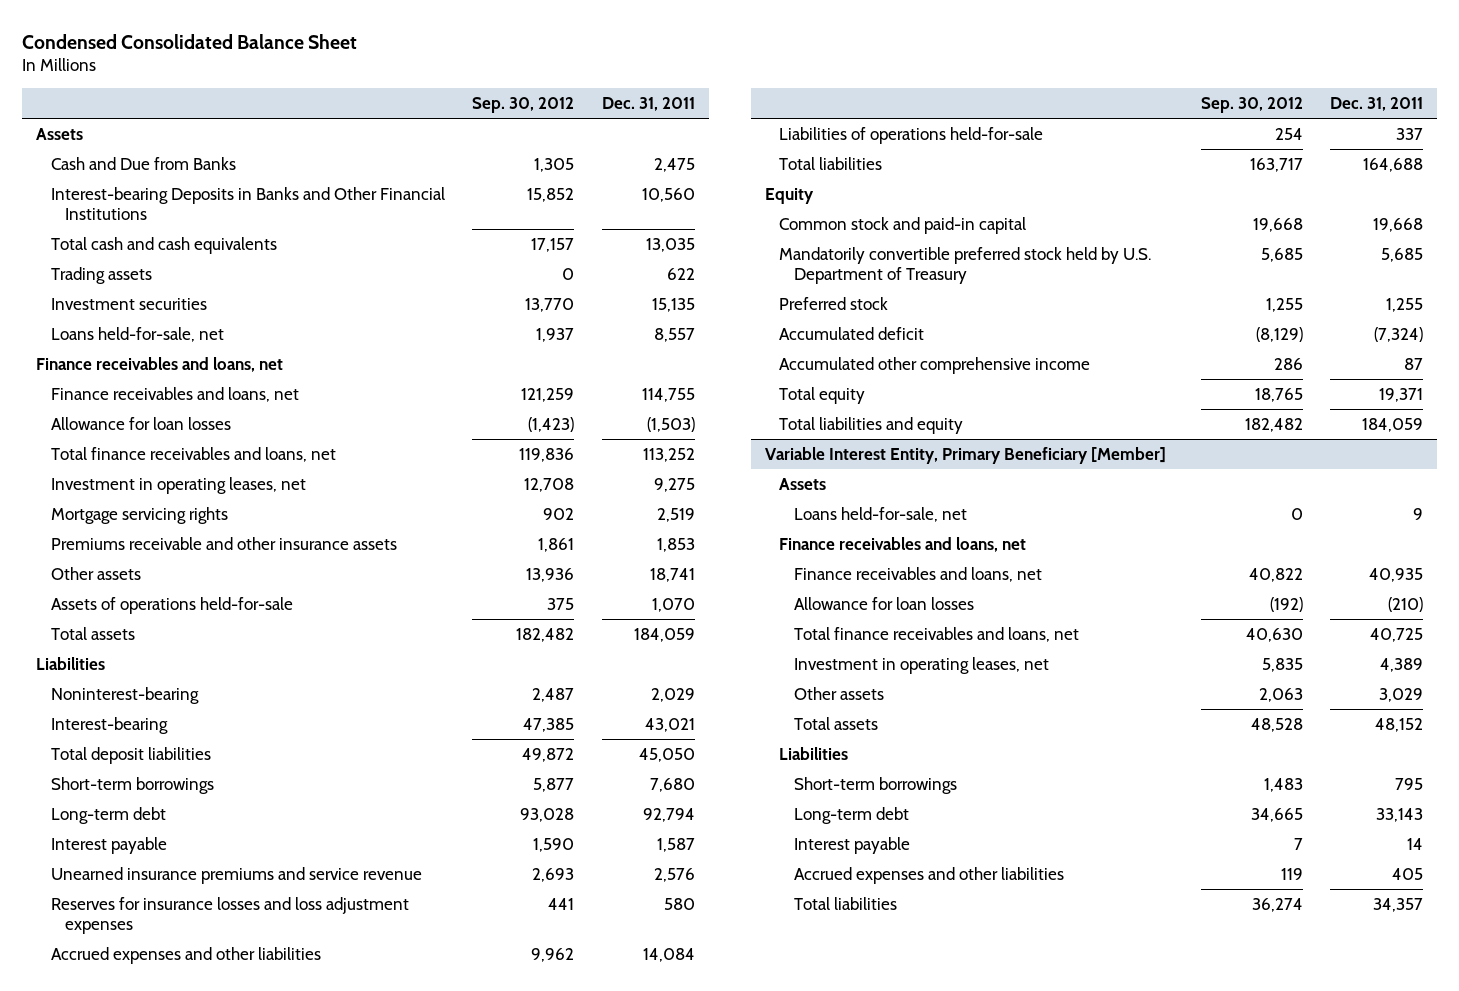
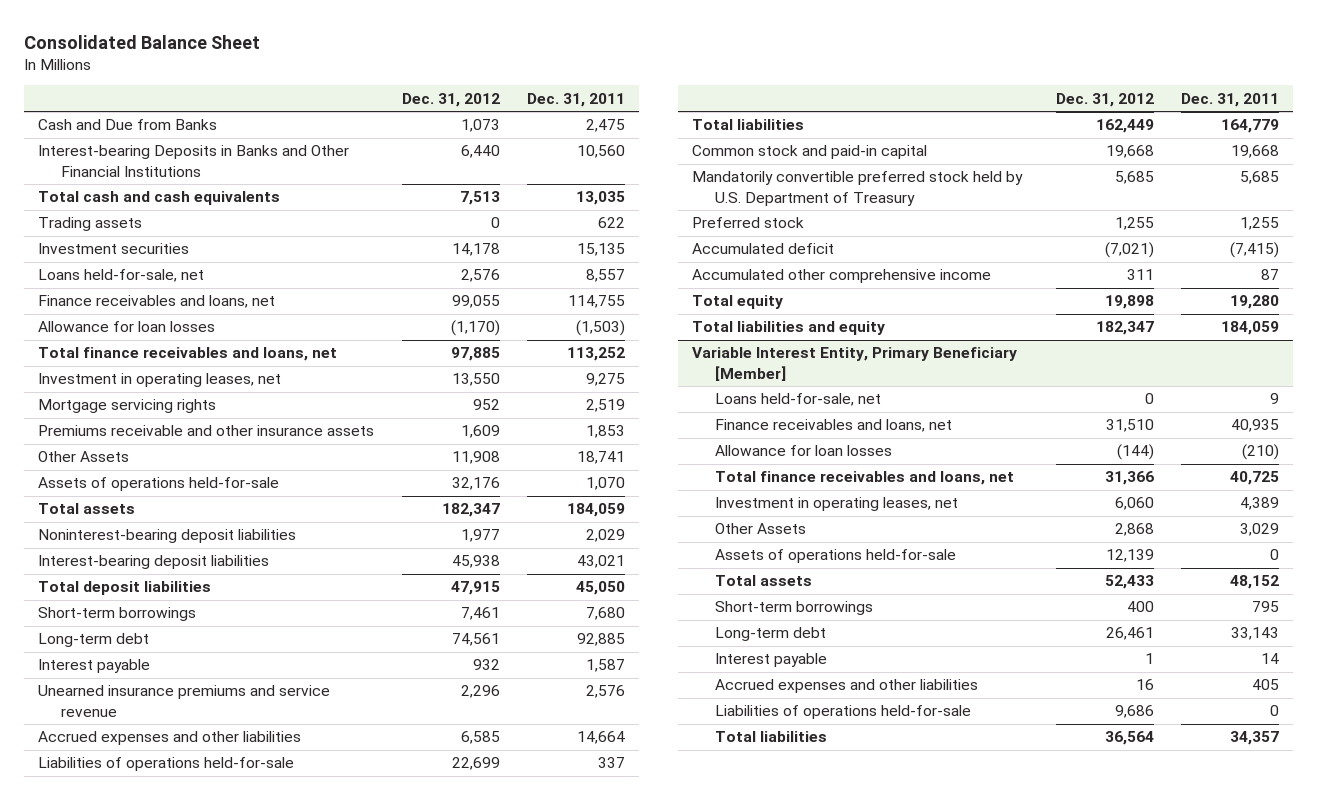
- Condensed Consolidated Balance Sheet
+ Consolidated Balance Sheet
- | Sep. 30, 2012 | Dec. 31, 2011
+ | Dec. 31, 2012 | Dec. 31, 2011
- Assets
- Finance receivables and loans, net
- Other assets | 13,936 | 18,741
+ Other Assets | 11,908 | 18,741
- Liabilities
- Noninterest-bearing | 2,487 | 2,029
- Interest-bearing | 47,385 | 43,021
+ Noninterest-bearing deposit liabilities | 1,977 | 2,029
+ Interest-bearing deposit liabilities | 45,938 | 43,021
- Long-term debt | 93,028 | 92,794
+ Long-term debt | 74,561 | 92,885
- Reserves for insurance losses and loss adjustment expenses | 441 | 580
- Accrued expenses and other liabilities | 9,962 | 14,084
+ Accrued expenses and other liabilities | 6,585 | 14,664
- Total liabilities | 163,717 | 164,688
- Equity
+ Total liabilities | 162,449 | 164,779
- Accumulated deficit | (8,129) | (7,324)
+ Accumulated deficit | (7,021) | (7,415)
- Total equity | 18,765 | 19,371
+ Total equity | 19,898 | 19,280
@ Variable Interest Entity, Primary Beneficiary [Member]
- Assets
- Finance receivables and loans, net
- Other assets | 2,063 | 3,029
+ Other Assets | 2,868 | 3,029
+ Assets of operations held-for-sale | 12,139 | 0
- Liabilities
+ Liabilities of operations held-for-sale | 9,686 | 0

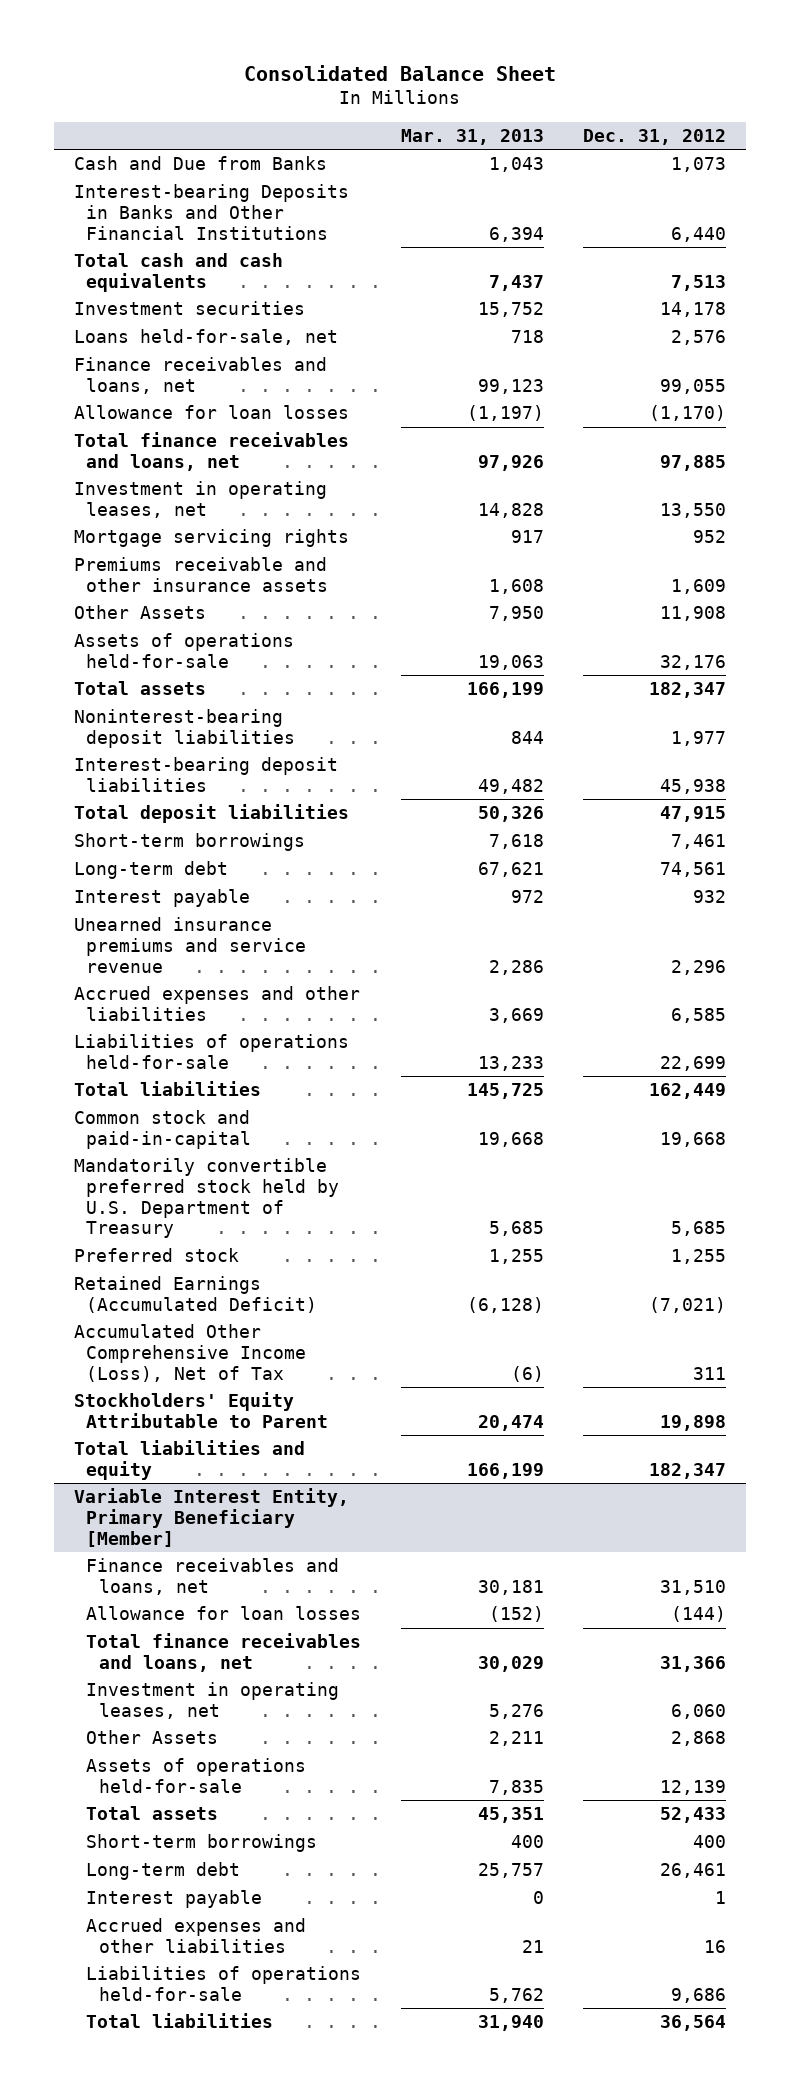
- | Dec. 31, 2012 | Dec. 31, 2011
+ | Mar. 31, 2013 | Dec. 31, 2012
- Trading assets | 0 | 622
- Common stock and paid-in capital | 19,668 | 19,668
+ Common stock and paid-in-capital | 19,668 | 19,668
- Accumulated deficit | (7,021) | (7,415)
- Accumulated other comprehensive income | 311 | 87
- Total equity | 19,898 | 19,280
+ Retained Earnings (Accumulated Deficit) | (6,128) | (7,021)
+ Accumulated Other Comprehensive Income (Loss), Net of Tax | (6) | 311
+ Stockholders' Equity Attributable to Parent | 20,474 | 19,898
@ Variable Interest Entity, Primary Beneficiary [Member]
- Loans held-for-sale, net | 0 | 9

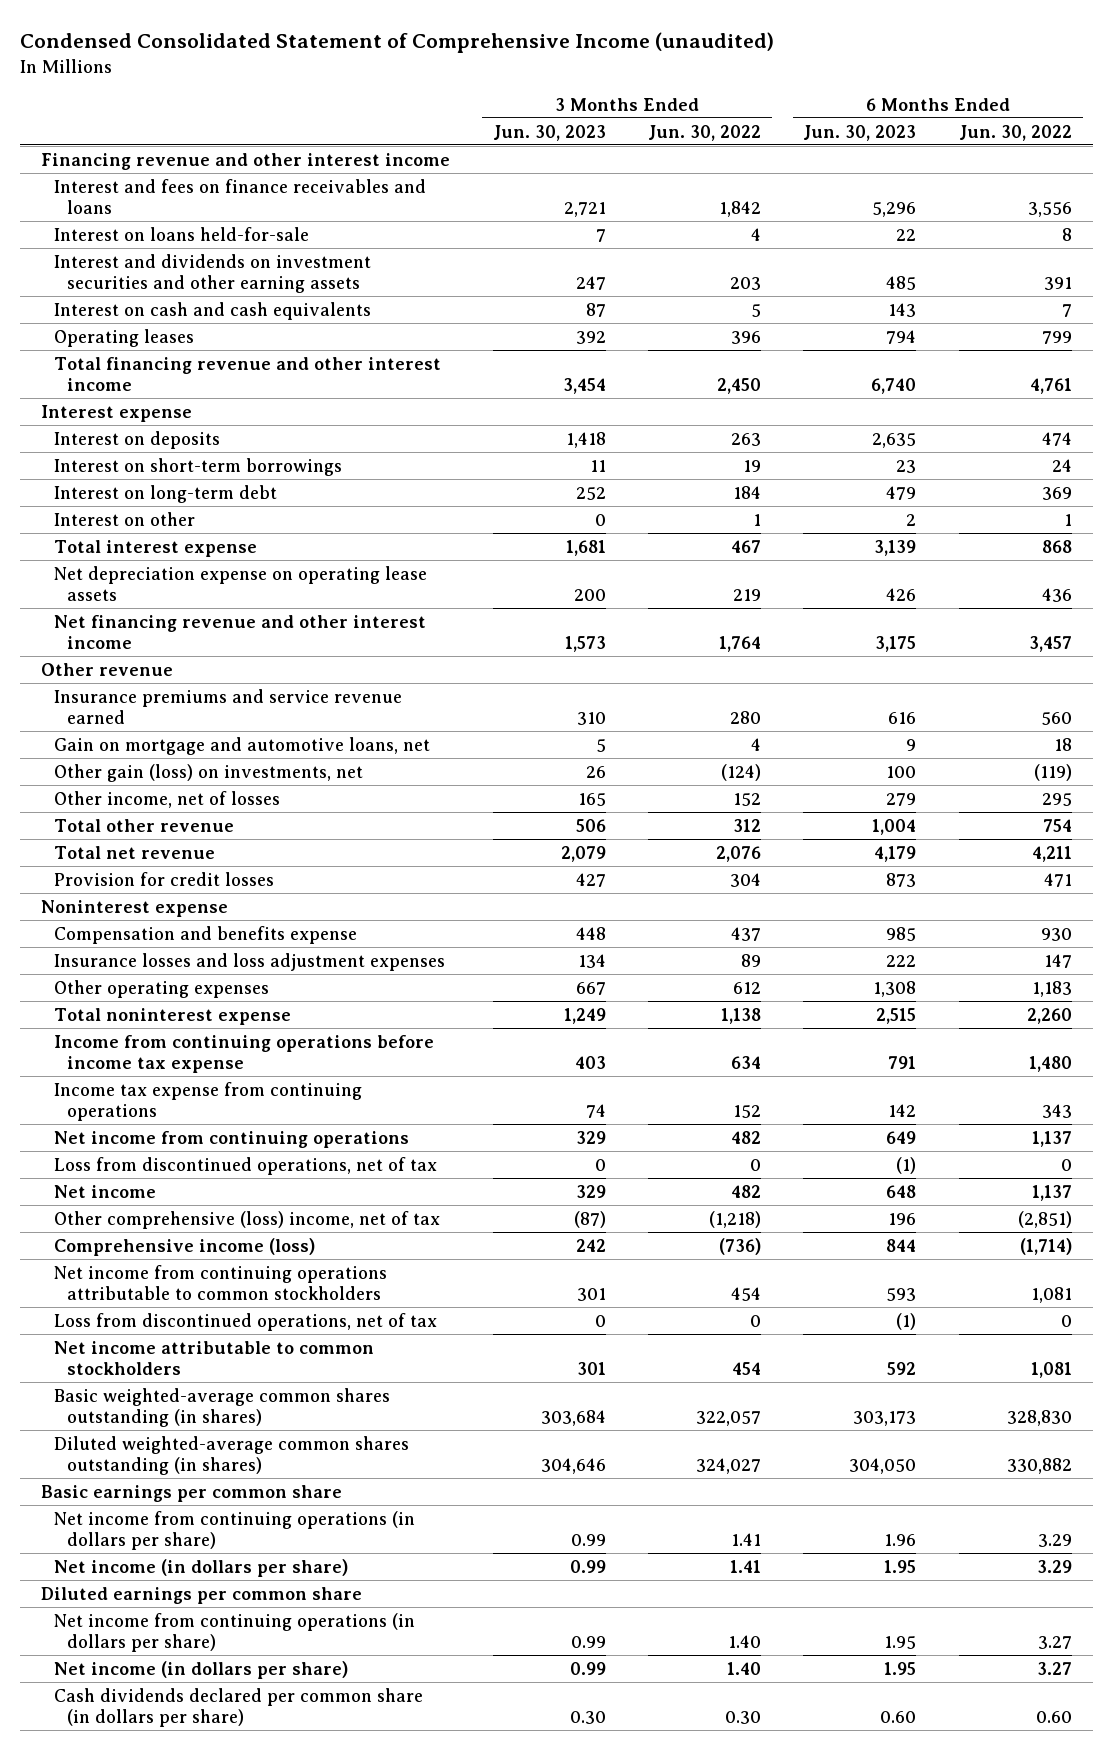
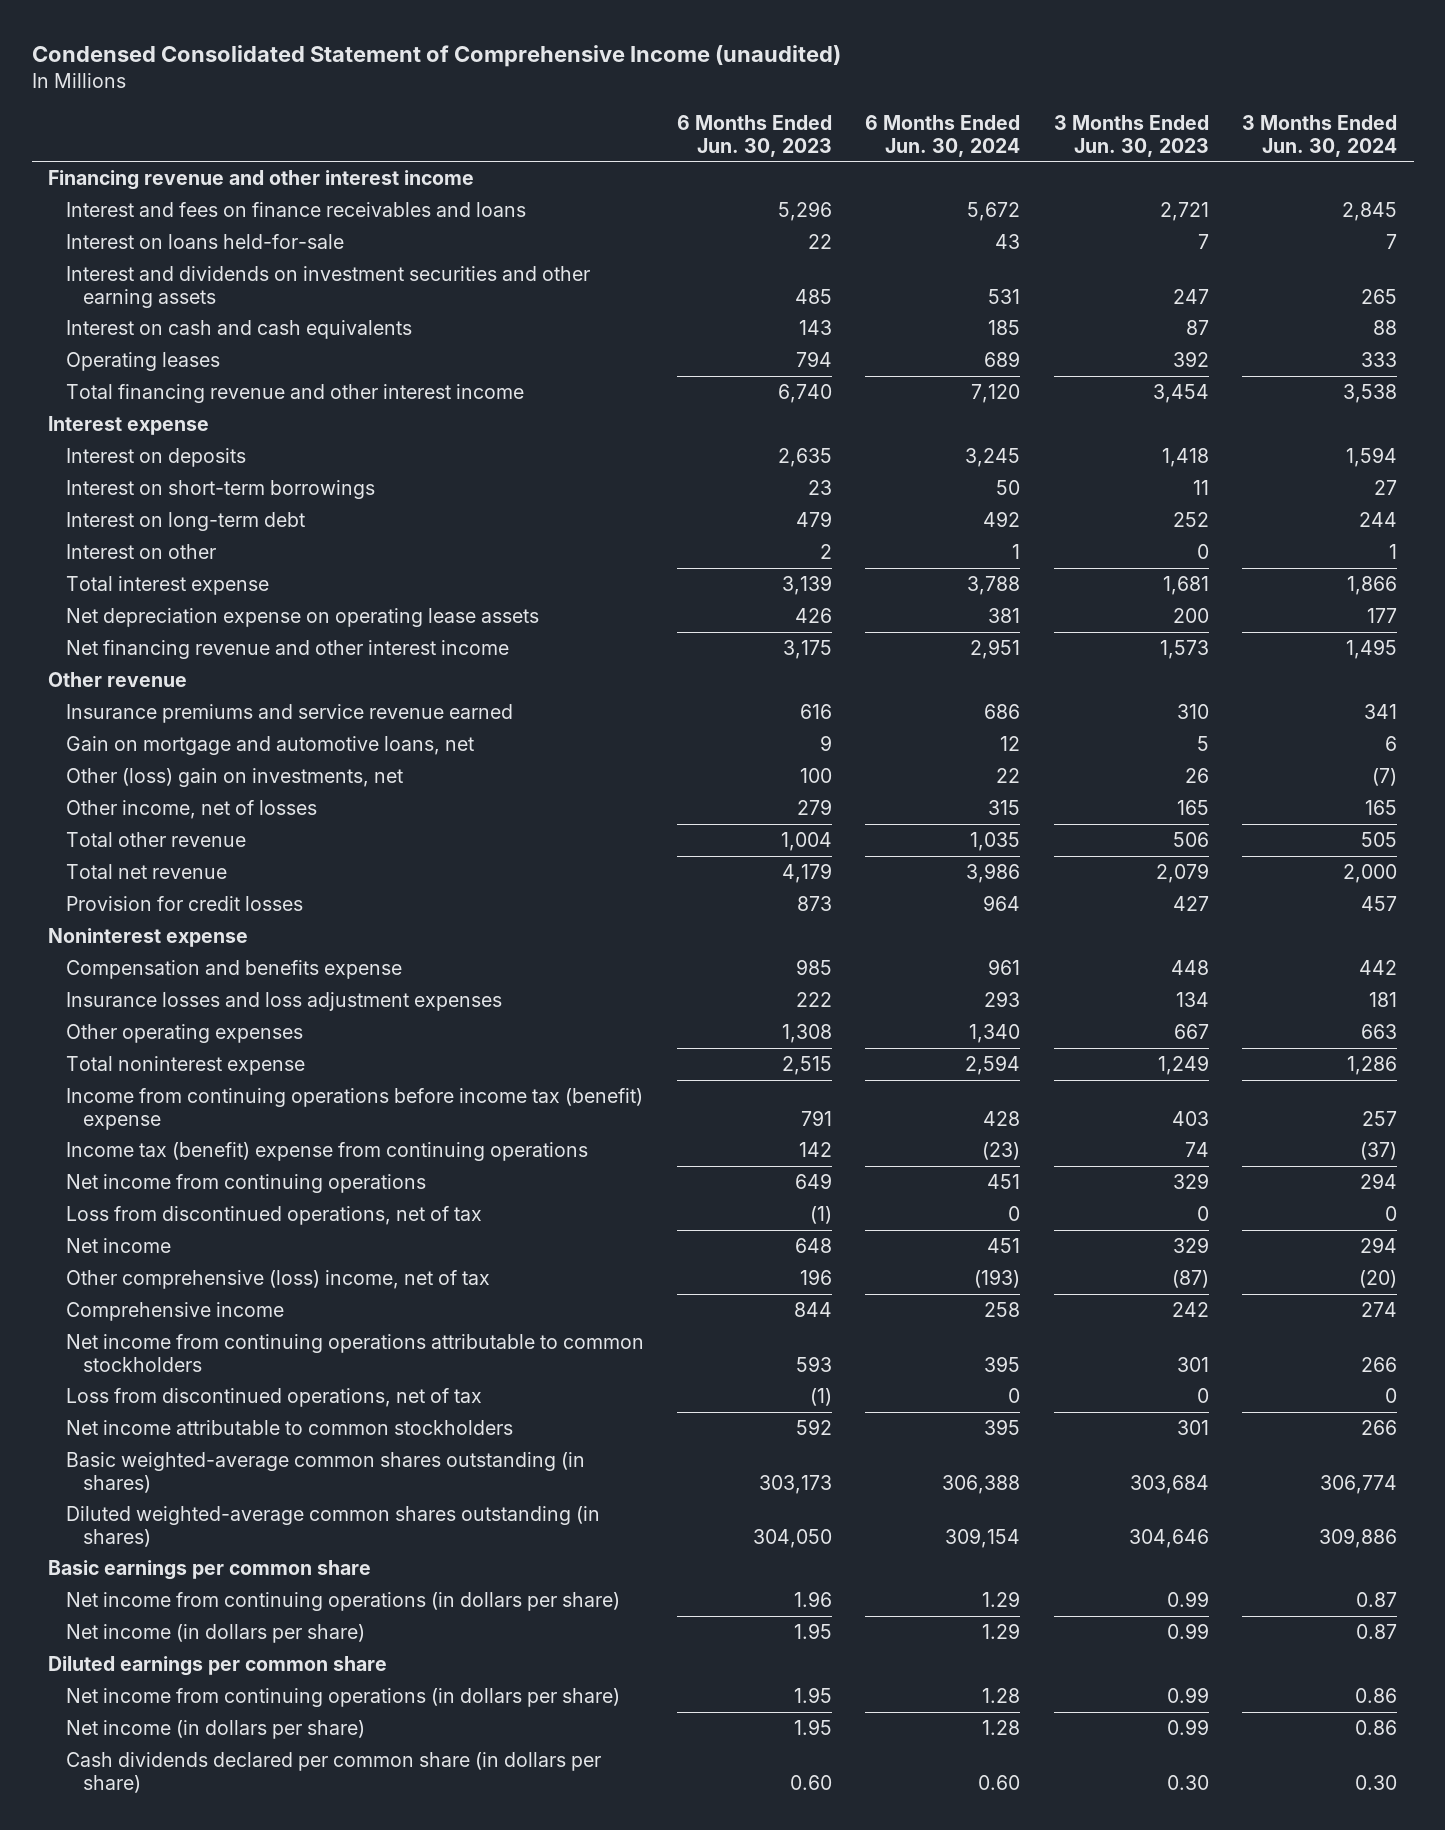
- | 3 Months Ended Jun. 30, 2023 | 3 Months Ended Jun. 30, 2022 | 6 Months Ended Jun. 30, 2023 | 6 Months Ended Jun. 30, 2022
+ | 6 Months Ended Jun. 30, 2023 | 6 Months Ended Jun. 30, 2024 | 3 Months Ended Jun. 30, 2023 | 3 Months Ended Jun. 30, 2024
- Other gain (loss) on investments, net | 26 | (124) | 100 | (119)
+ Other (loss) gain on investments, net | 100 | 22 | 26 | (7)
- Income from continuing operations before income tax expense | 403 | 634 | 791 | 1,480
- Income tax expense from continuing operations | 74 | 152 | 142 | 343
+ Income from continuing operations before income tax (benefit) expense | 791 | 428 | 403 | 257
+ Income tax (benefit) expense from continuing operations | 142 | (23) | 74 | (37)
- Comprehensive income (loss) | 242 | (736) | 844 | (1,714)
+ Comprehensive income | 844 | 258 | 242 | 274

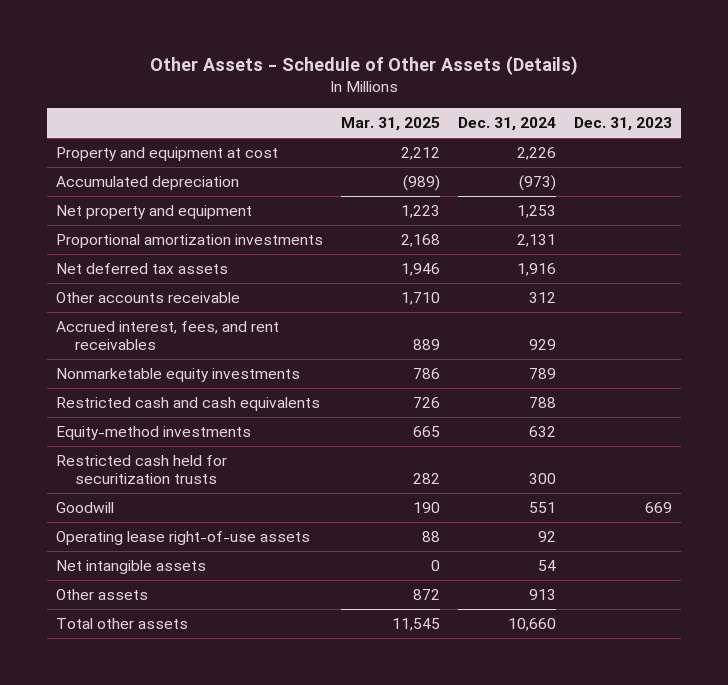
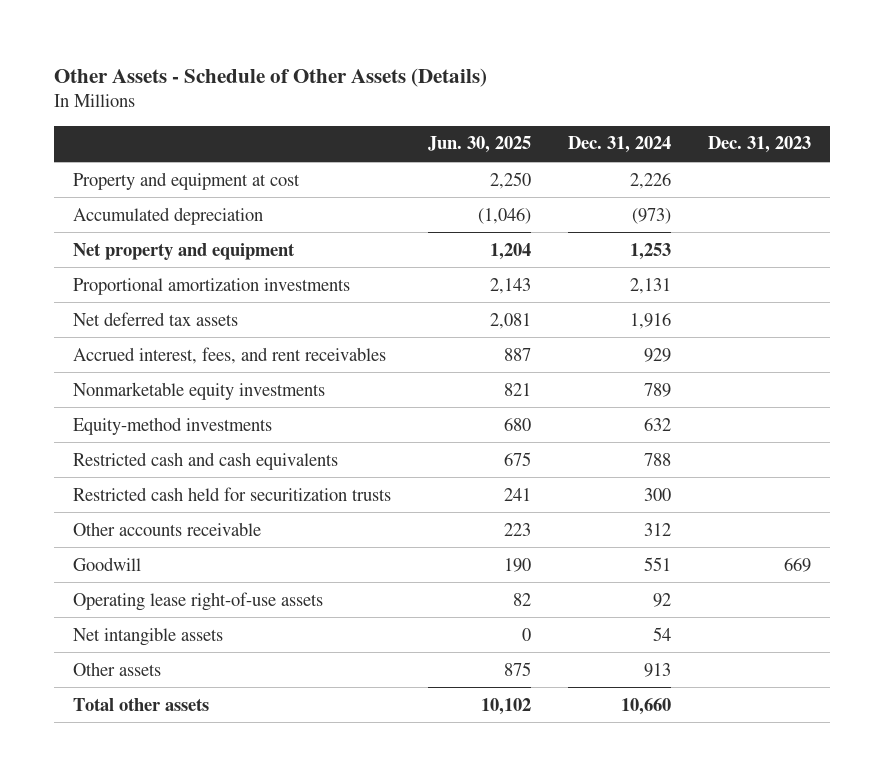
- | Mar. 31, 2025 | Dec. 31, 2024 | Dec. 31, 2023
+ | Jun. 30, 2025 | Dec. 31, 2024 | Dec. 31, 2023
moved down: Restricted cash and cash equivalents | 675 | 788 |
moved down: Other accounts receivable | 223 | 312 |

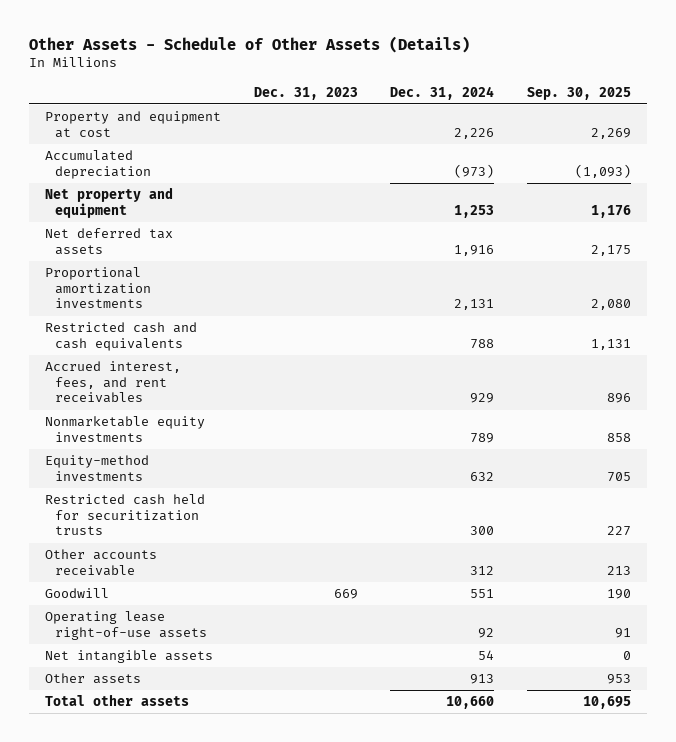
- | Jun. 30, 2025 | Dec. 31, 2024 | Dec. 31, 2023
+ | Dec. 31, 2023 | Dec. 31, 2024 | Sep. 30, 2025
moved down: Proportional amortization investments | | 2,131 | 2,080
moved up: Restricted cash and cash equivalents | | 788 | 1,131

